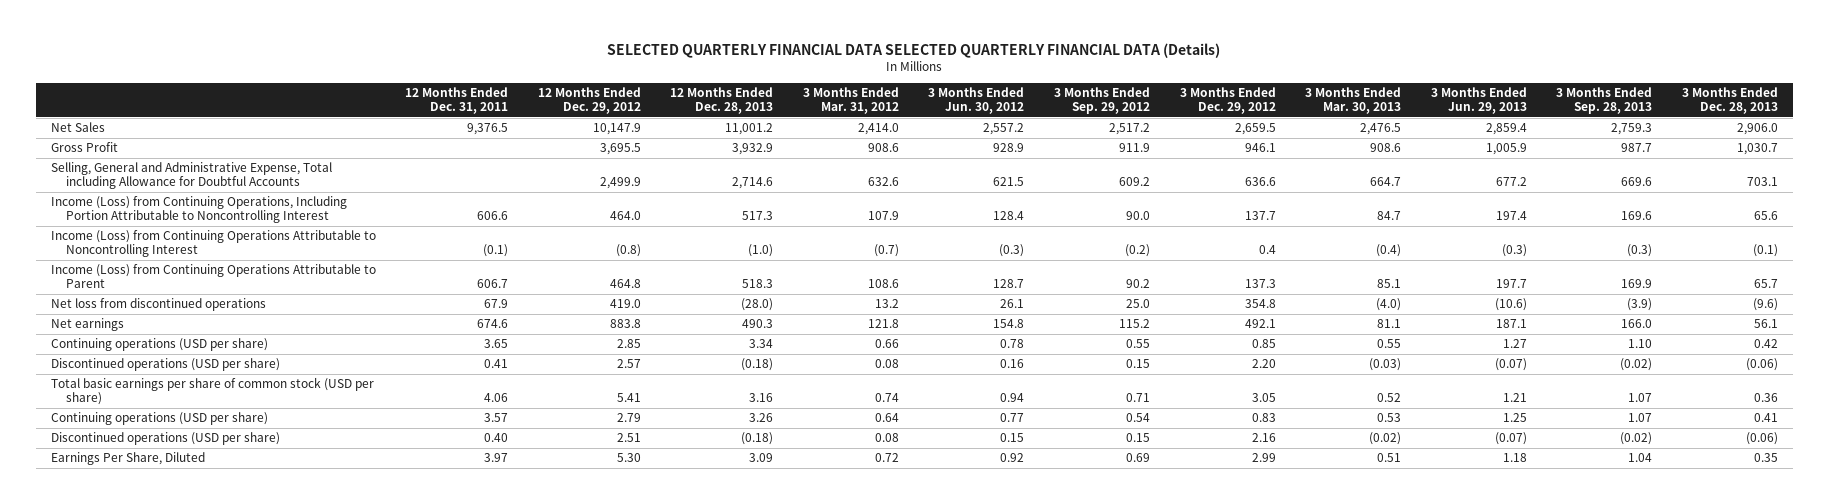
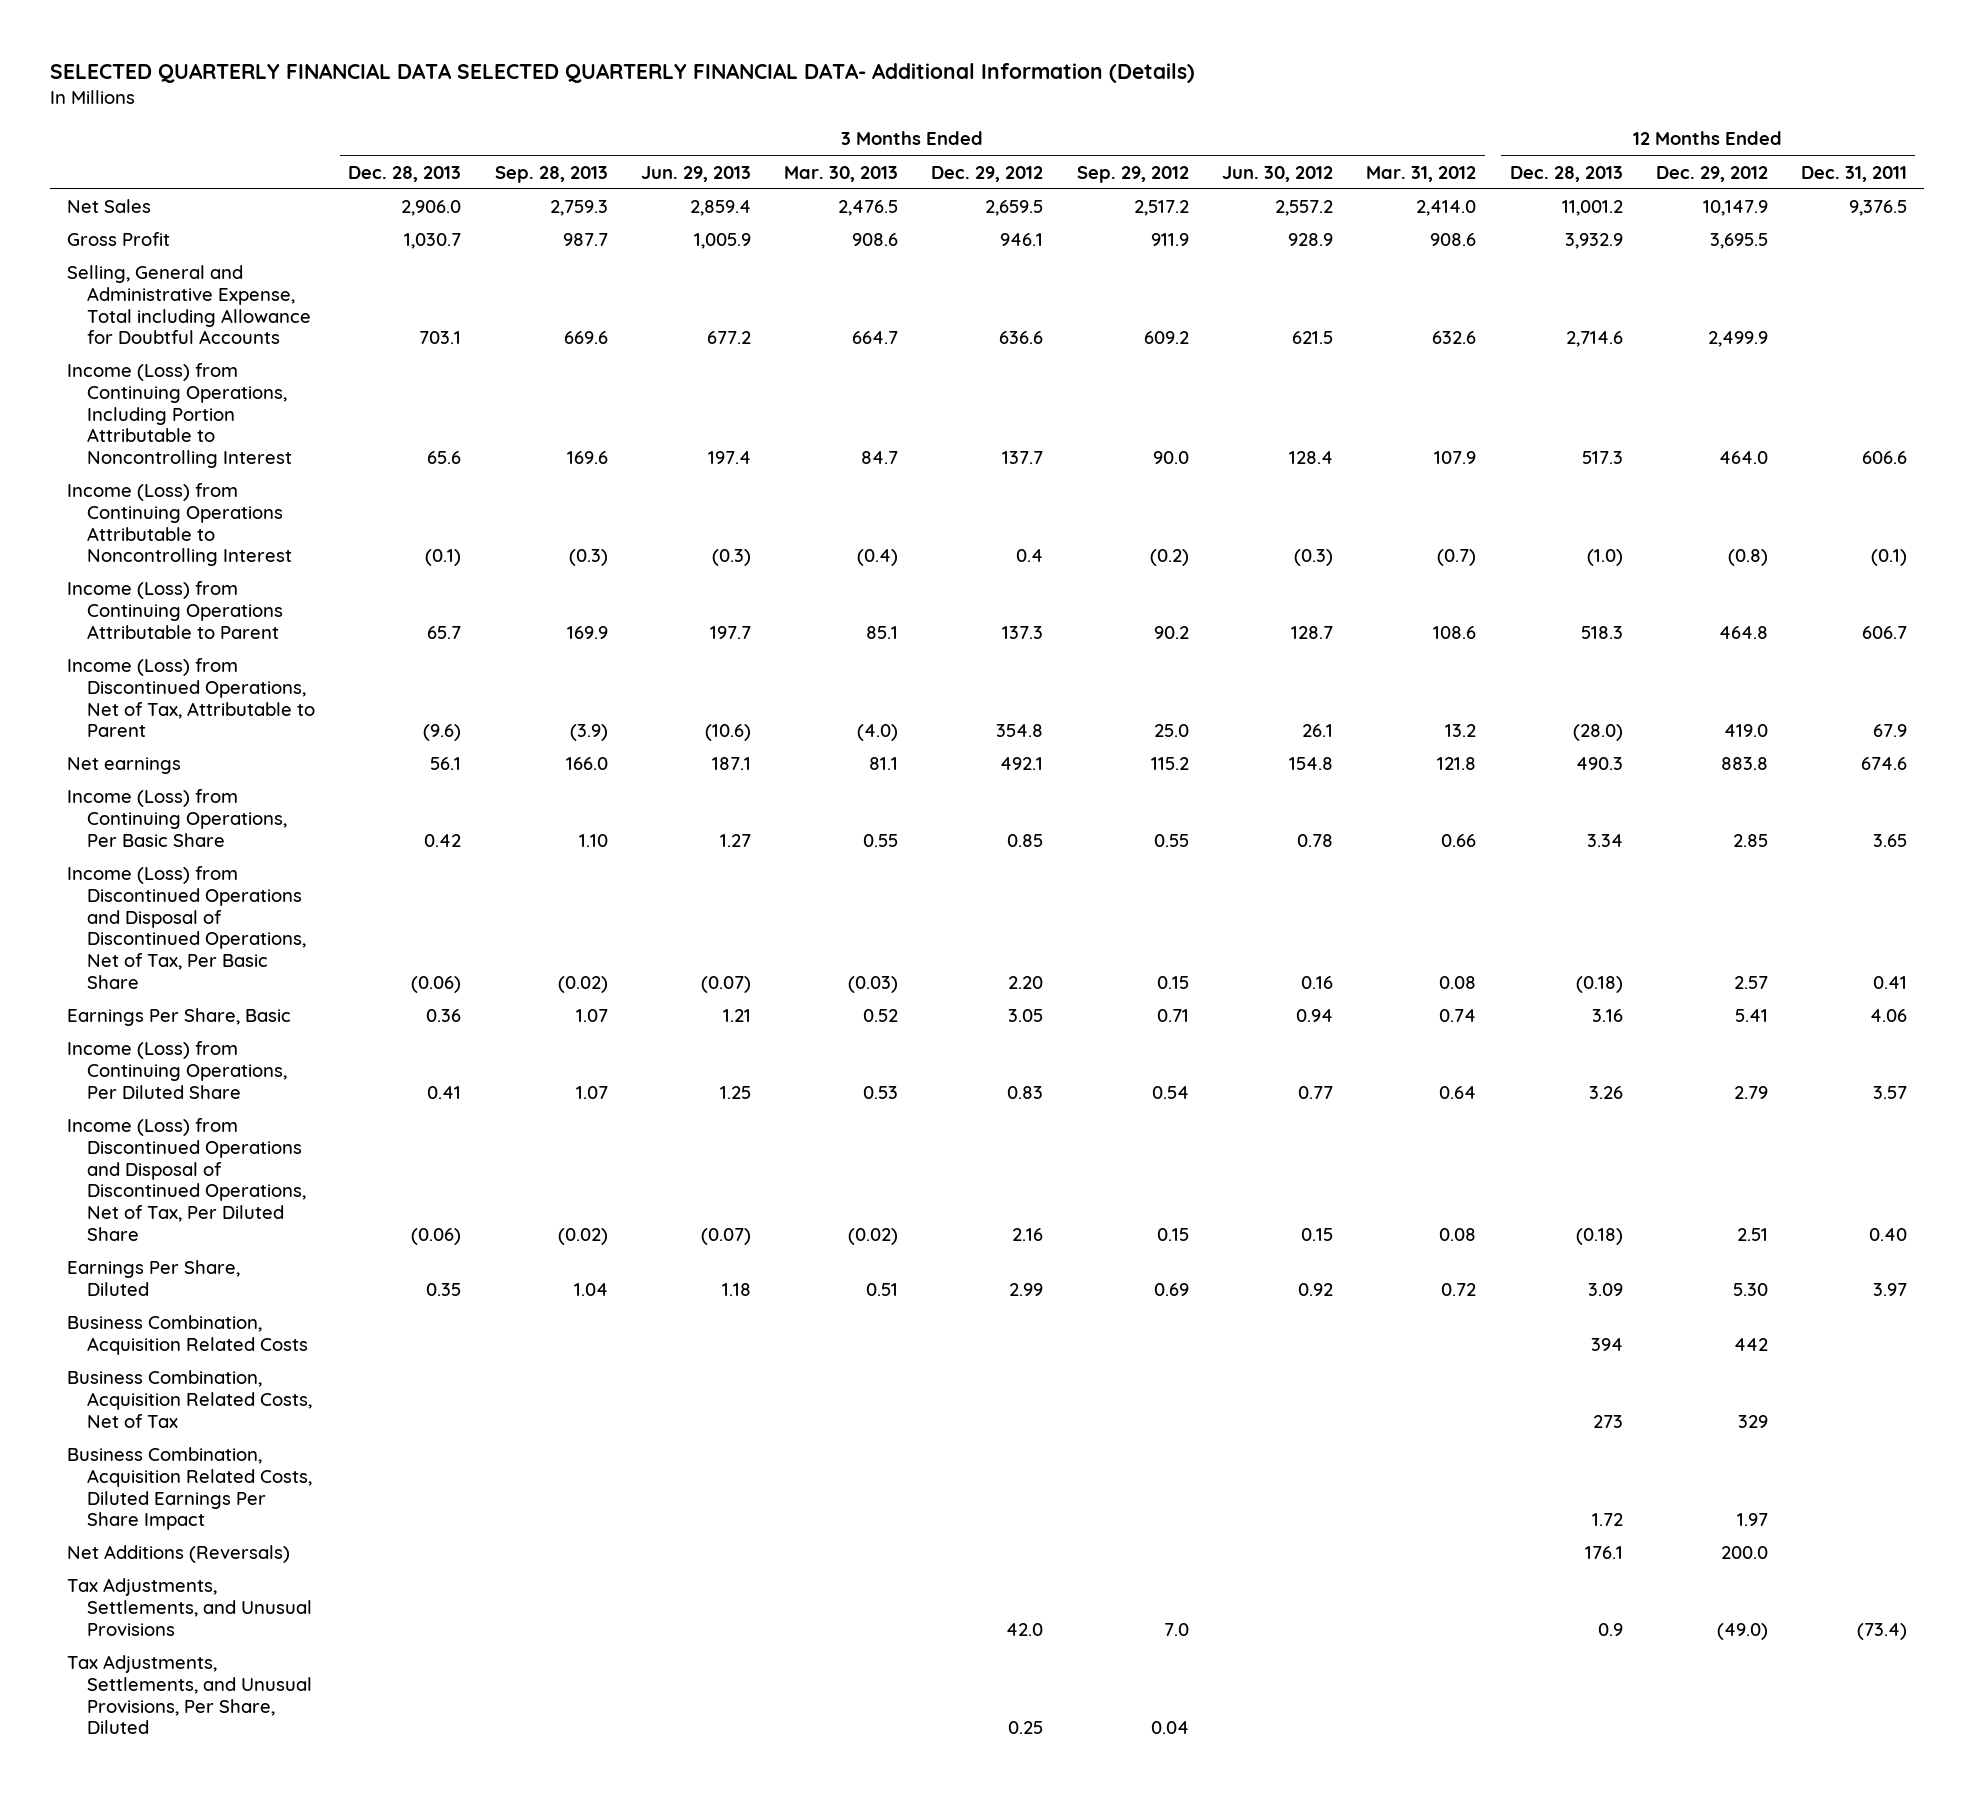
- SELECTED QUARTERLY FINANCIAL DATA SELECTED QUARTERLY FINANCIAL DATA (Details)
+ SELECTED QUARTERLY FINANCIAL DATA SELECTED QUARTERLY FINANCIAL DATA- Additional Information (Details)
- | 12 Months Ended Dec. 31, 2011 | 12 Months Ended Dec. 29, 2012 | 12 Months Ended Dec. 28, 2013 | 3 Months Ended Mar. 31, 2012 | 3 Months Ended Jun. 30, 2012 | 3 Months Ended Sep. 29, 2012 | 3 Months Ended Dec. 29, 2012 | 3 Months Ended Mar. 30, 2013 | 3 Months Ended Jun. 29, 2013 | 3 Months Ended Sep. 28, 2013 | 3 Months Ended Dec. 28, 2013
+ | 3 Months Ended Dec. 28, 2013 | 3 Months Ended Sep. 28, 2013 | 3 Months Ended Jun. 29, 2013 | 3 Months Ended Mar. 30, 2013 | 3 Months Ended Dec. 29, 2012 | 3 Months Ended Sep. 29, 2012 | 3 Months Ended Jun. 30, 2012 | 3 Months Ended Mar. 31, 2012 | 12 Months Ended Dec. 28, 2013 | 12 Months Ended Dec. 29, 2012 | 12 Months Ended Dec. 31, 2011
- Net loss from discontinued operations | 67.9 | 419.0 | (28.0) | 13.2 | 26.1 | 25.0 | 354.8 | (4.0) | (10.6) | (3.9) | (9.6)
+ Income (Loss) from Discontinued Operations, Net of Tax, Attributable to Parent | (9.6) | (3.9) | (10.6) | (4.0) | 354.8 | 25.0 | 26.1 | 13.2 | (28.0) | 419.0 | 67.9
- Continuing operations (USD per share) | 3.65 | 2.85 | 3.34 | 0.66 | 0.78 | 0.55 | 0.85 | 0.55 | 1.27 | 1.10 | 0.42
- Discontinued operations (USD per share) | 0.41 | 2.57 | (0.18) | 0.08 | 0.16 | 0.15 | 2.20 | (0.03) | (0.07) | (0.02) | (0.06)
- Total basic earnings per share of common stock (USD per share) | 4.06 | 5.41 | 3.16 | 0.74 | 0.94 | 0.71 | 3.05 | 0.52 | 1.21 | 1.07 | 0.36
- Continuing operations (USD per share) | 3.57 | 2.79 | 3.26 | 0.64 | 0.77 | 0.54 | 0.83 | 0.53 | 1.25 | 1.07 | 0.41
- Discontinued operations (USD per share) | 0.40 | 2.51 | (0.18) | 0.08 | 0.15 | 0.15 | 2.16 | (0.02) | (0.07) | (0.02) | (0.06)
+ Income (Loss) from Continuing Operations, Per Basic Share | 0.42 | 1.10 | 1.27 | 0.55 | 0.85 | 0.55 | 0.78 | 0.66 | 3.34 | 2.85 | 3.65
+ Income (Loss) from Discontinued Operations and Disposal of Discontinued Operations, Net of Tax, Per Basic Share | (0.06) | (0.02) | (0.07) | (0.03) | 2.20 | 0.15 | 0.16 | 0.08 | (0.18) | 2.57 | 0.41
+ Earnings Per Share, Basic | 0.36 | 1.07 | 1.21 | 0.52 | 3.05 | 0.71 | 0.94 | 0.74 | 3.16 | 5.41 | 4.06
+ Income (Loss) from Continuing Operations, Per Diluted Share | 0.41 | 1.07 | 1.25 | 0.53 | 0.83 | 0.54 | 0.77 | 0.64 | 3.26 | 2.79 | 3.57
+ Income (Loss) from Discontinued Operations and Disposal of Discontinued Operations, Net of Tax, Per Diluted Share | (0.06) | (0.02) | (0.07) | (0.02) | 2.16 | 0.15 | 0.15 | 0.08 | (0.18) | 2.51 | 0.40
+ Business Combination, Acquisition Related Costs | | | | | | | | | 394 | 442 |
+ Business Combination, Acquisition Related Costs, Net of Tax | | | | | | | | | 273 | 329 |
+ Business Combination, Acquisition Related Costs, Diluted Earnings Per Share Impact | | | | | | | | | 1.72 | 1.97 |
+ Net Additions (Reversals) | | | | | | | | | 176.1 | 200.0 |
+ Tax Adjustments, Settlements, and Unusual Provisions | | | | | 42.0 | 7.0 | | | 0.9 | (49.0) | (73.4)
+ Tax Adjustments, Settlements, and Unusual Provisions, Per Share, Diluted | | | | | 0.25 | 0.04 | | | | |

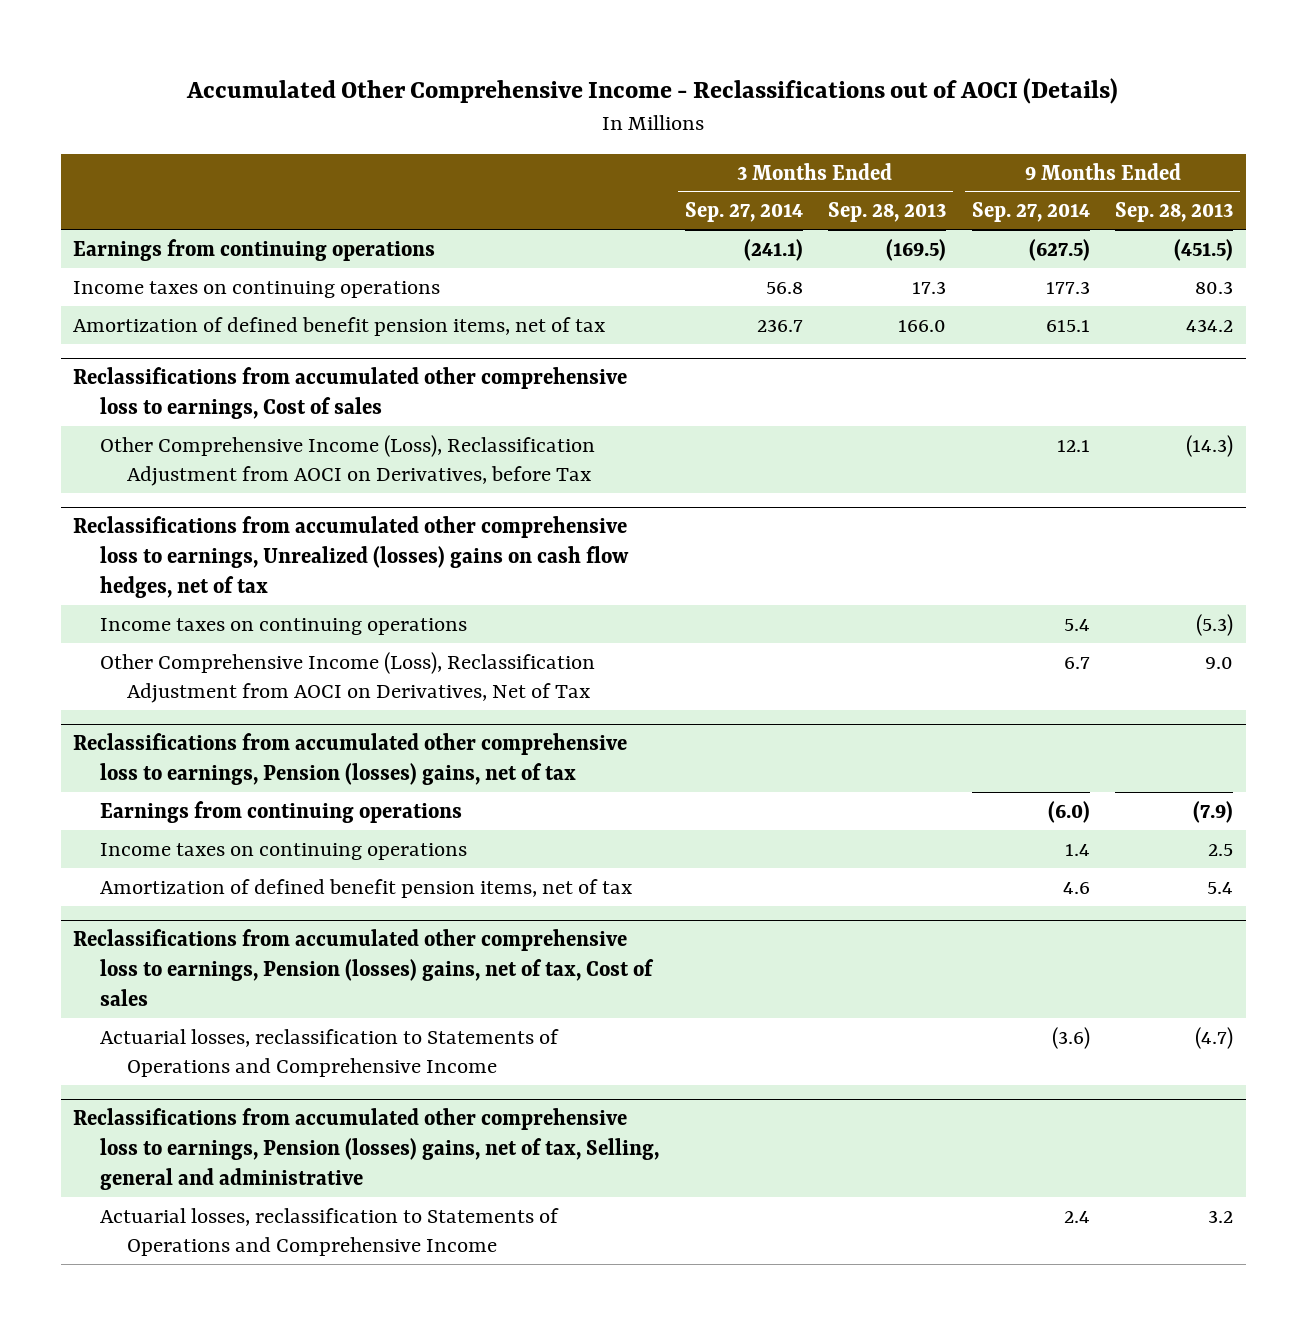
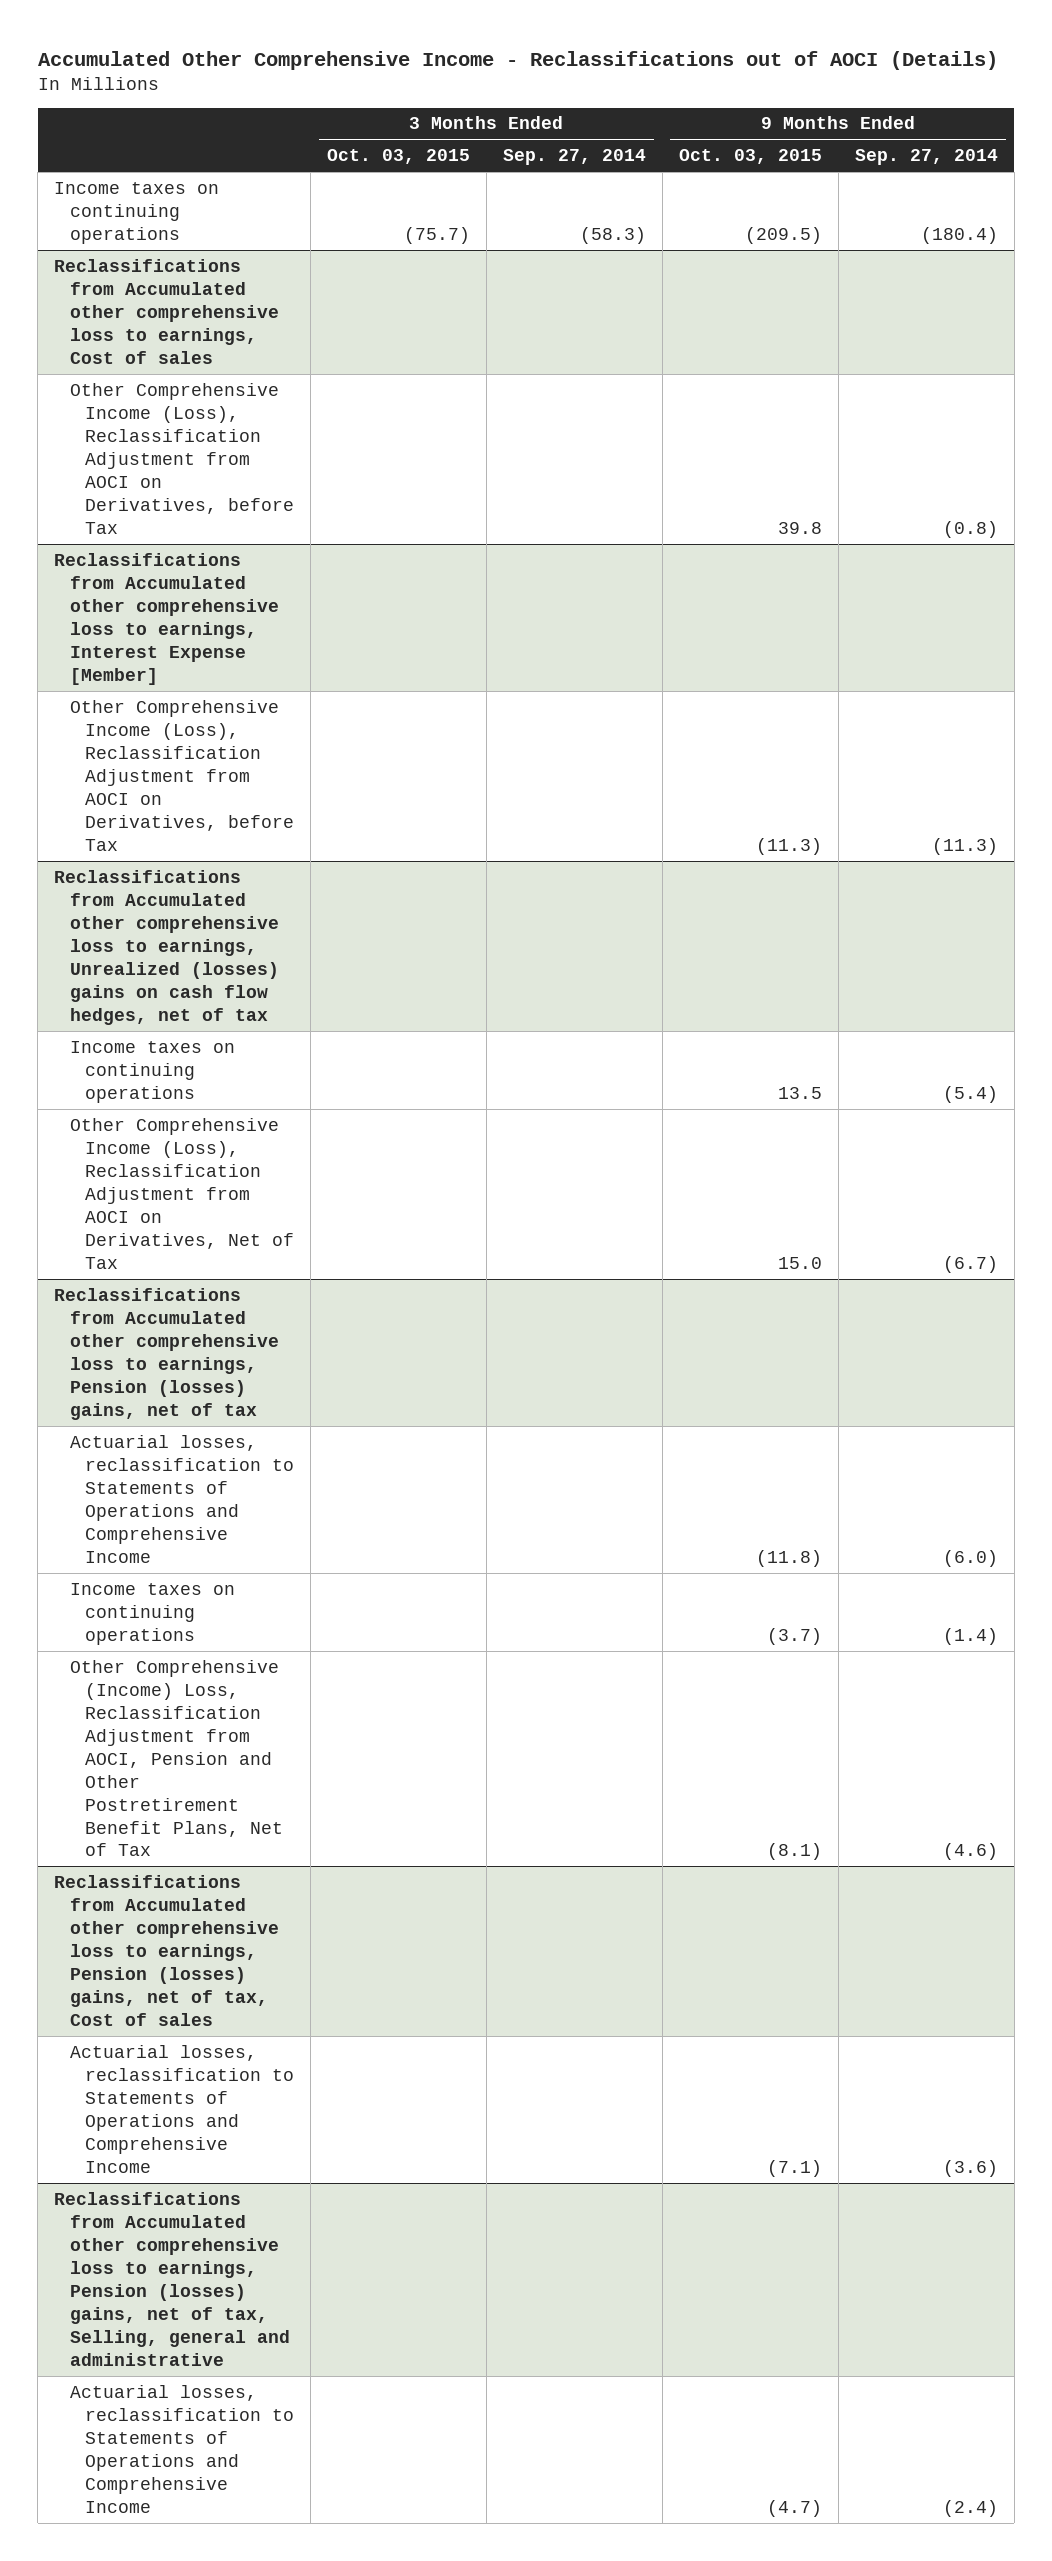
- | 3 Months Ended Sep. 27, 2014 | 3 Months Ended Sep. 28, 2013 | 9 Months Ended Sep. 27, 2014 | 9 Months Ended Sep. 28, 2013
+ | 3 Months Ended Oct. 03, 2015 | 3 Months Ended Sep. 27, 2014 | 9 Months Ended Oct. 03, 2015 | 9 Months Ended Sep. 27, 2014
- Earnings from continuing operations | (241.1) | (169.5) | (627.5) | (451.5)
- Income taxes on continuing operations | 56.8 | 17.3 | 177.3 | 80.3
- Amortization of defined benefit pension items, net of tax | 236.7 | 166.0 | 615.1 | 434.2
- Reclassifications from accumulated other comprehensive loss to earnings, Cost of sales
- Other Comprehensive Income (Loss), Reclassification Adjustment from AOCI on Derivatives, before Tax | | | 12.1 | (14.3)
- Reclassifications from accumulated other comprehensive loss to earnings, Unrealized (losses) gains on cash flow hedges, net of tax
- Income taxes on continuing operations | | | 5.4 | (5.3)
- Other Comprehensive Income (Loss), Reclassification Adjustment from AOCI on Derivatives, Net of Tax | | | 6.7 | 9.0
- Reclassifications from accumulated other comprehensive loss to earnings, Pension (losses) gains, net of tax
- Earnings from continuing operations | | | (6.0) | (7.9)
- Income taxes on continuing operations | | | 1.4 | 2.5
- Amortization of defined benefit pension items, net of tax | | | 4.6 | 5.4
- Reclassifications from accumulated other comprehensive loss to earnings, Pension (losses) gains, net of tax, Cost of sales
+ Income taxes on continuing operations | (75.7) | (58.3) | (209.5) | (180.4)
+ Reclassifications from Accumulated other comprehensive loss to earnings, Cost of sales
+ Other Comprehensive Income (Loss), Reclassification Adjustment from AOCI on Derivatives, before Tax | | | 39.8 | (0.8)
+ Reclassifications from Accumulated other comprehensive loss to earnings, Interest Expense [Member]
+ Other Comprehensive Income (Loss), Reclassification Adjustment from AOCI on Derivatives, before Tax | | | (11.3) | (11.3)
+ Reclassifications from Accumulated other comprehensive loss to earnings, Unrealized (losses) gains on cash flow hedges, net of tax
+ Income taxes on continuing operations | | | 13.5 | (5.4)
+ Other Comprehensive Income (Loss), Reclassification Adjustment from AOCI on Derivatives, Net of Tax | | | 15.0 | (6.7)
+ Reclassifications from Accumulated other comprehensive loss to earnings, Pension (losses) gains, net of tax
+ Actuarial losses, reclassification to Statements of Operations and Comprehensive Income | | | (11.8) | (6.0)
+ Income taxes on continuing operations | | | (3.7) | (1.4)
+ Other Comprehensive (Income) Loss, Reclassification Adjustment from AOCI, Pension and Other Postretirement Benefit Plans, Net of Tax | | | (8.1) | (4.6)
+ Reclassifications from Accumulated other comprehensive loss to earnings, Pension (losses) gains, net of tax, Cost of sales
- Reclassifications from accumulated other comprehensive loss to earnings, Pension (losses) gains, net of tax, Selling, general and administrative
- Actuarial losses, reclassification to Statements of Operations and Comprehensive Income | | | 2.4 | 3.2
+ Reclassifications from Accumulated other comprehensive loss to earnings, Pension (losses) gains, net of tax, Selling, general and administrative
+ Actuarial losses, reclassification to Statements of Operations and Comprehensive Income | | | (4.7) | (2.4)

